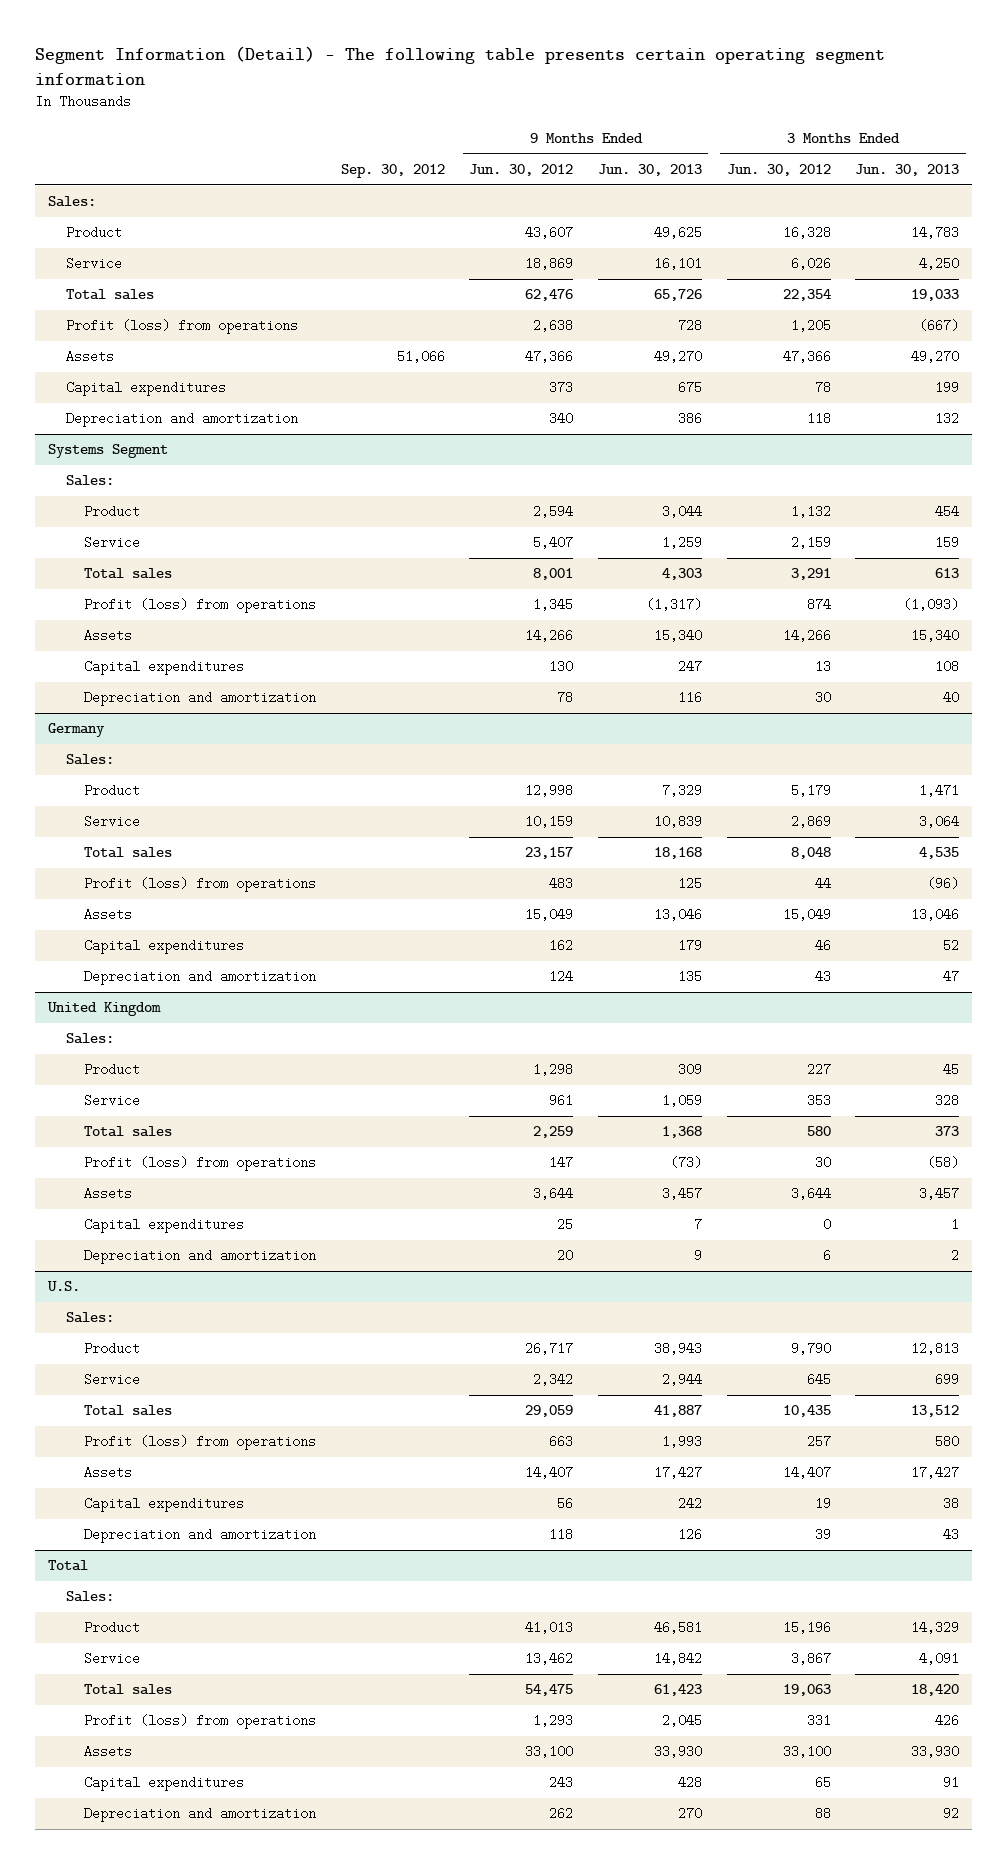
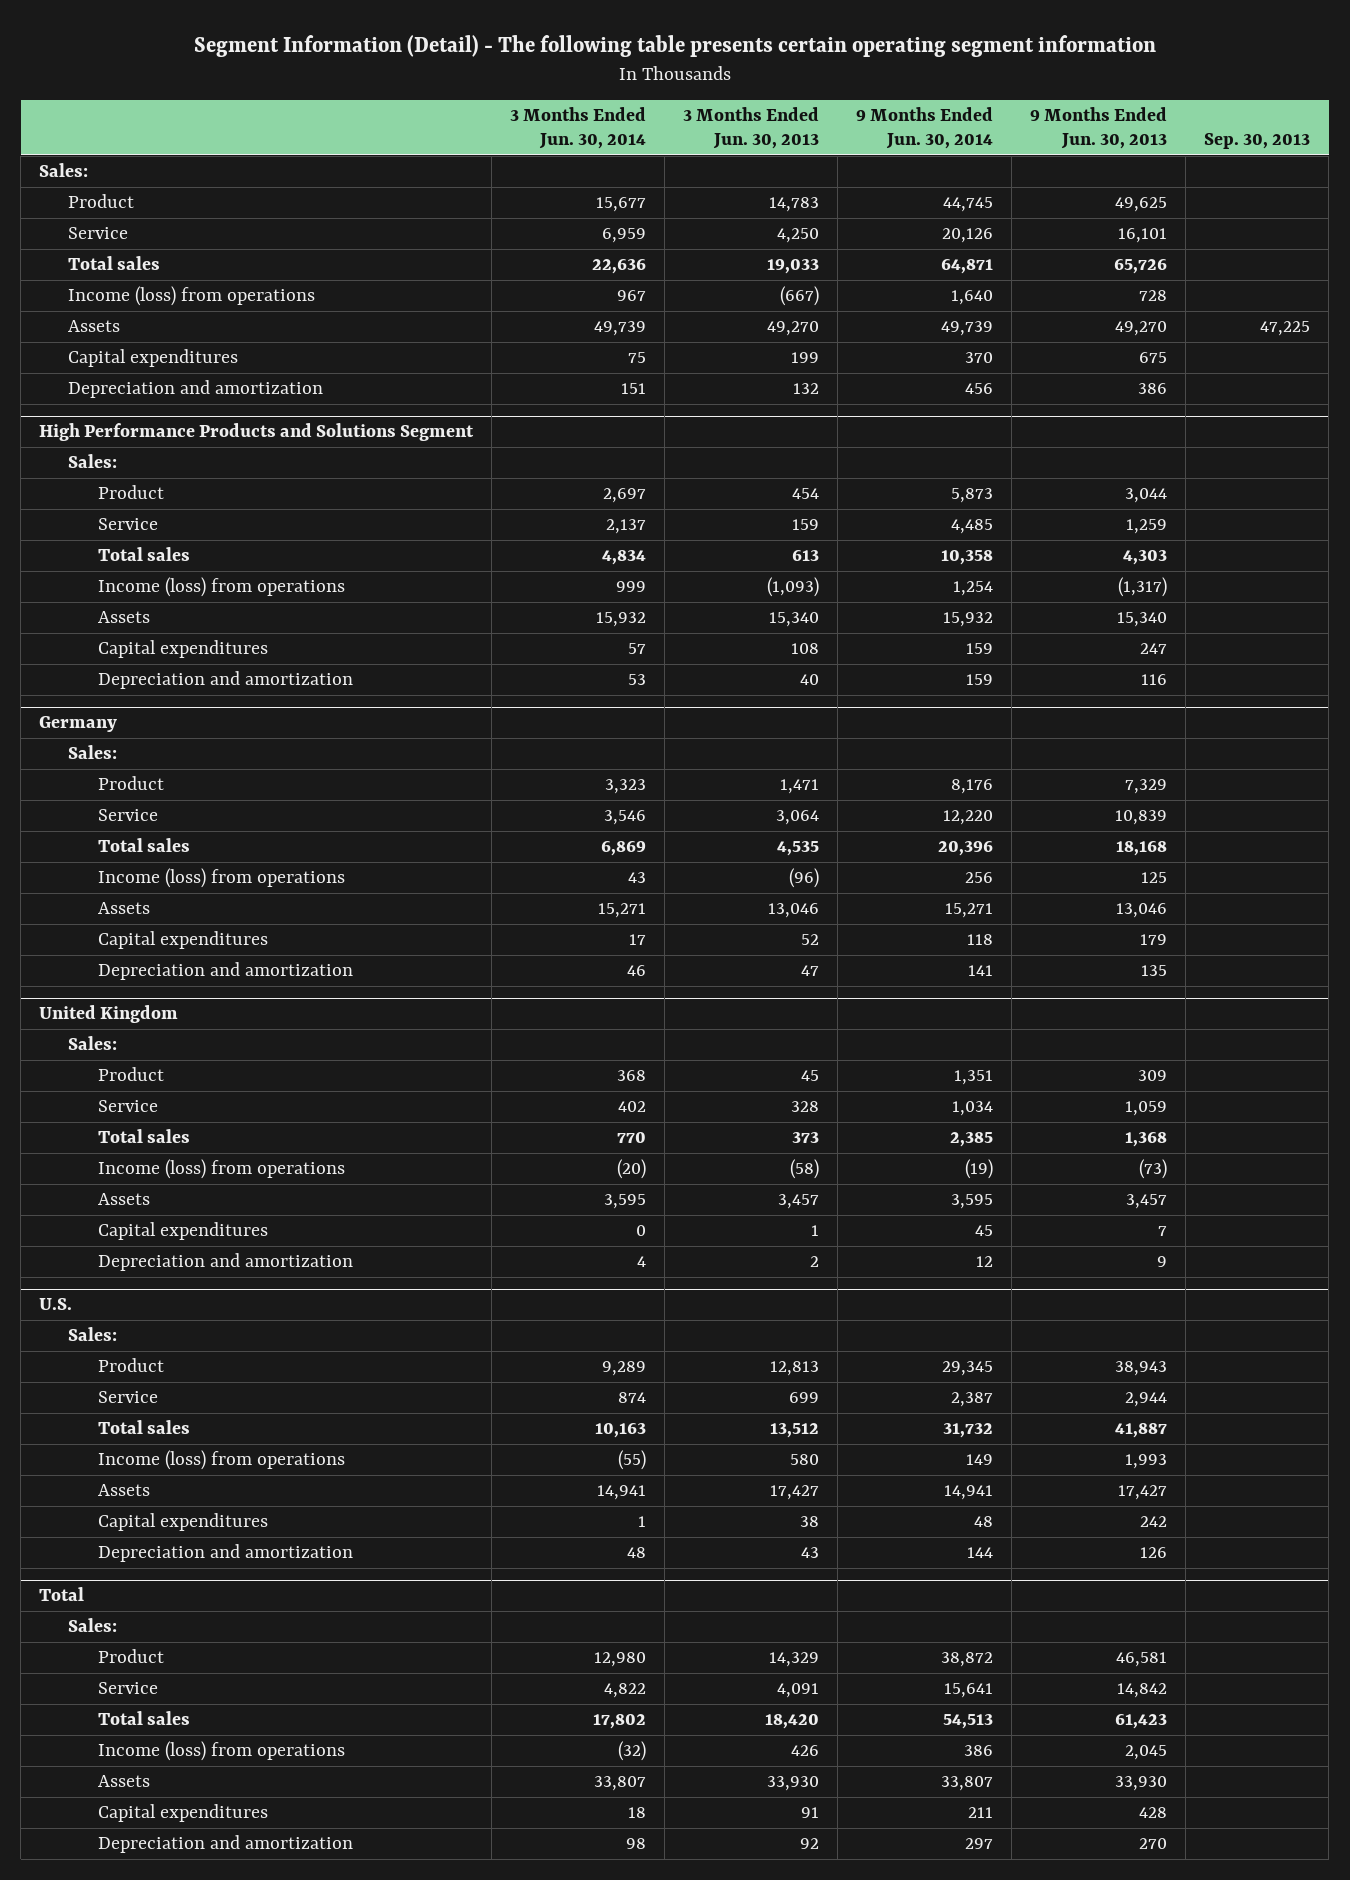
- | Sep. 30, 2012 | 9 Months Ended Jun. 30, 2012 | 9 Months Ended Jun. 30, 2013 | 3 Months Ended Jun. 30, 2012 | 3 Months Ended Jun. 30, 2013
+ | 3 Months Ended Jun. 30, 2014 | 3 Months Ended Jun. 30, 2013 | 9 Months Ended Jun. 30, 2014 | 9 Months Ended Jun. 30, 2013 | Sep. 30, 2013
- Profit (loss) from operations | | 2,638 | 728 | 1,205 | (667)
+ Income (loss) from operations | 967 | (667) | 1,640 | 728 |
- Systems Segment
+ High Performance Products and Solutions Segment
- Profit (loss) from operations | | 1,345 | (1,317) | 874 | (1,093)
+ Income (loss) from operations | 999 | (1,093) | 1,254 | (1,317) |
@ Germany
- Profit (loss) from operations | | 483 | 125 | 44 | (96)
+ Income (loss) from operations | 43 | (96) | 256 | 125 |
@ United Kingdom
- Profit (loss) from operations | | 147 | (73) | 30 | (58)
+ Income (loss) from operations | (20) | (58) | (19) | (73) |
@ U.S.
- Profit (loss) from operations | | 663 | 1,993 | 257 | 580
+ Income (loss) from operations | (55) | 580 | 149 | 1,993 |
@ Total
- Profit (loss) from operations | | 1,293 | 2,045 | 331 | 426
+ Income (loss) from operations | (32) | 426 | 386 | 2,045 |

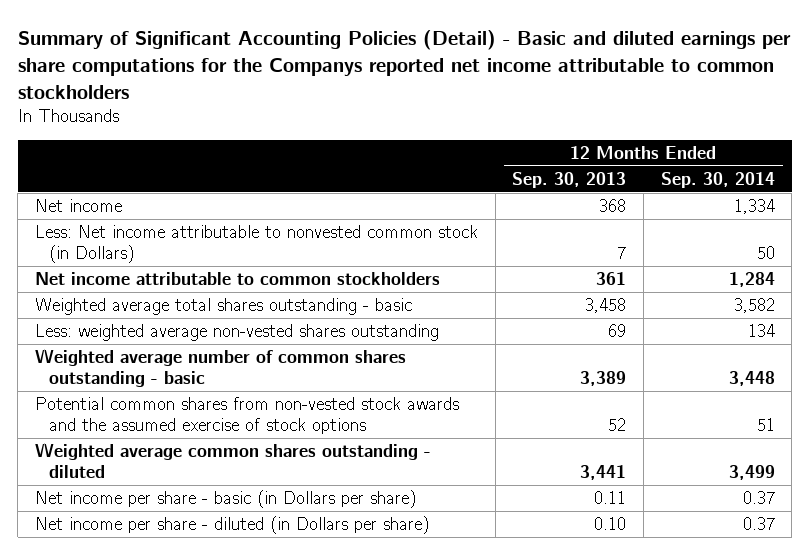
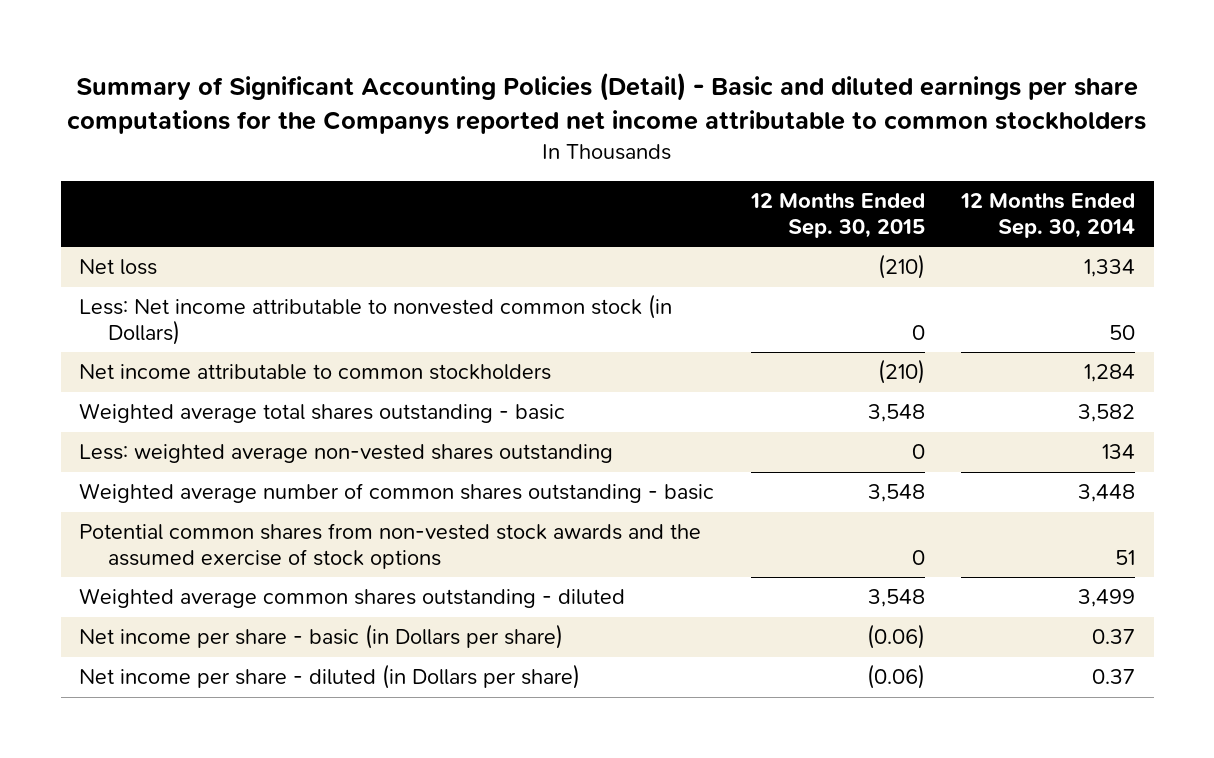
- | 12 Months Ended Sep. 30, 2013 | 12 Months Ended Sep. 30, 2014
+ | 12 Months Ended Sep. 30, 2015 | 12 Months Ended Sep. 30, 2014
- Net income | 368 | 1,334
+ Net loss | (210) | 1,334

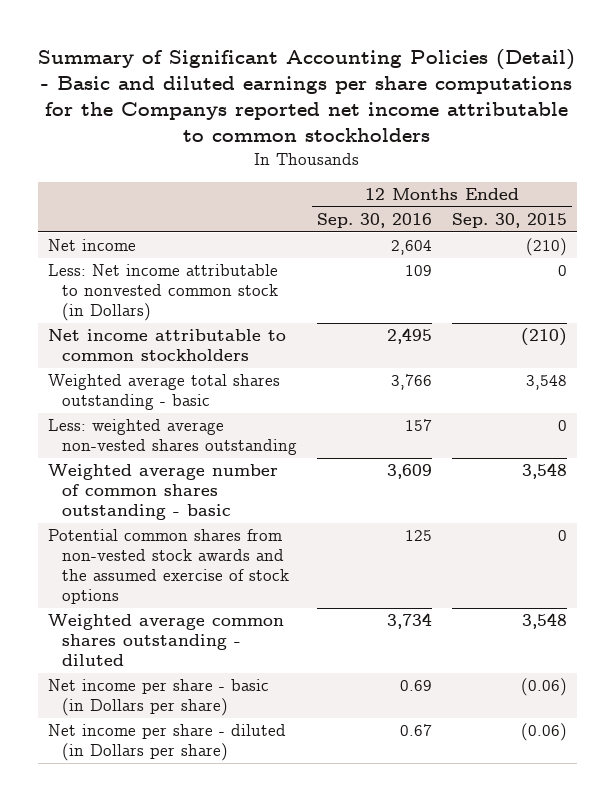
- | 12 Months Ended Sep. 30, 2015 | 12 Months Ended Sep. 30, 2014
+ | 12 Months Ended Sep. 30, 2016 | 12 Months Ended Sep. 30, 2015
- Net loss | (210) | 1,334
+ Net income | 2,604 | (210)

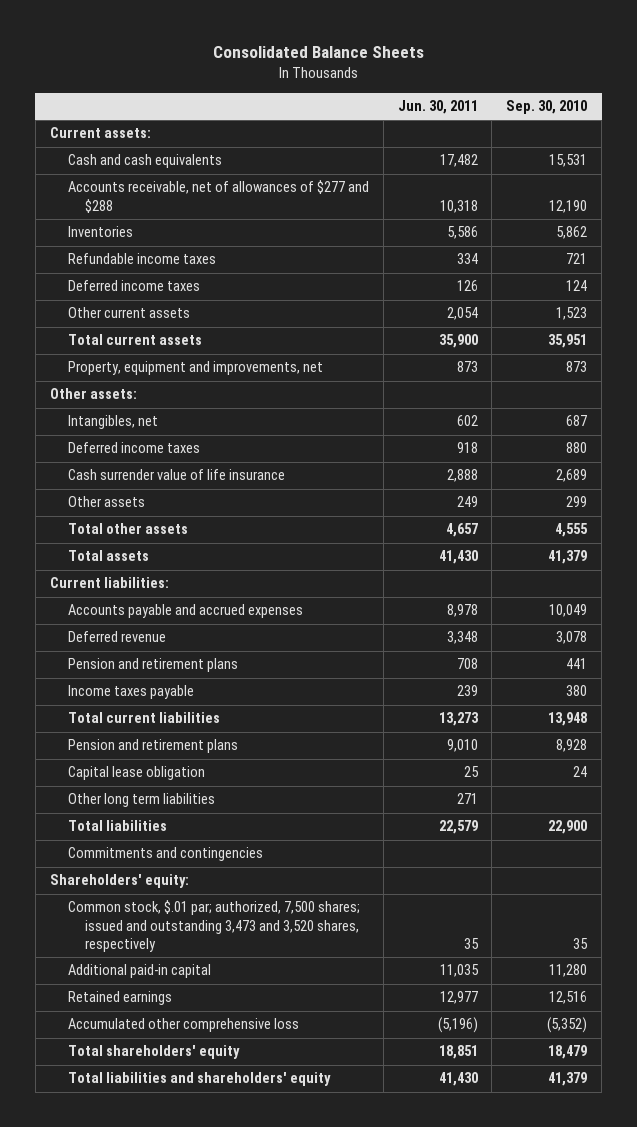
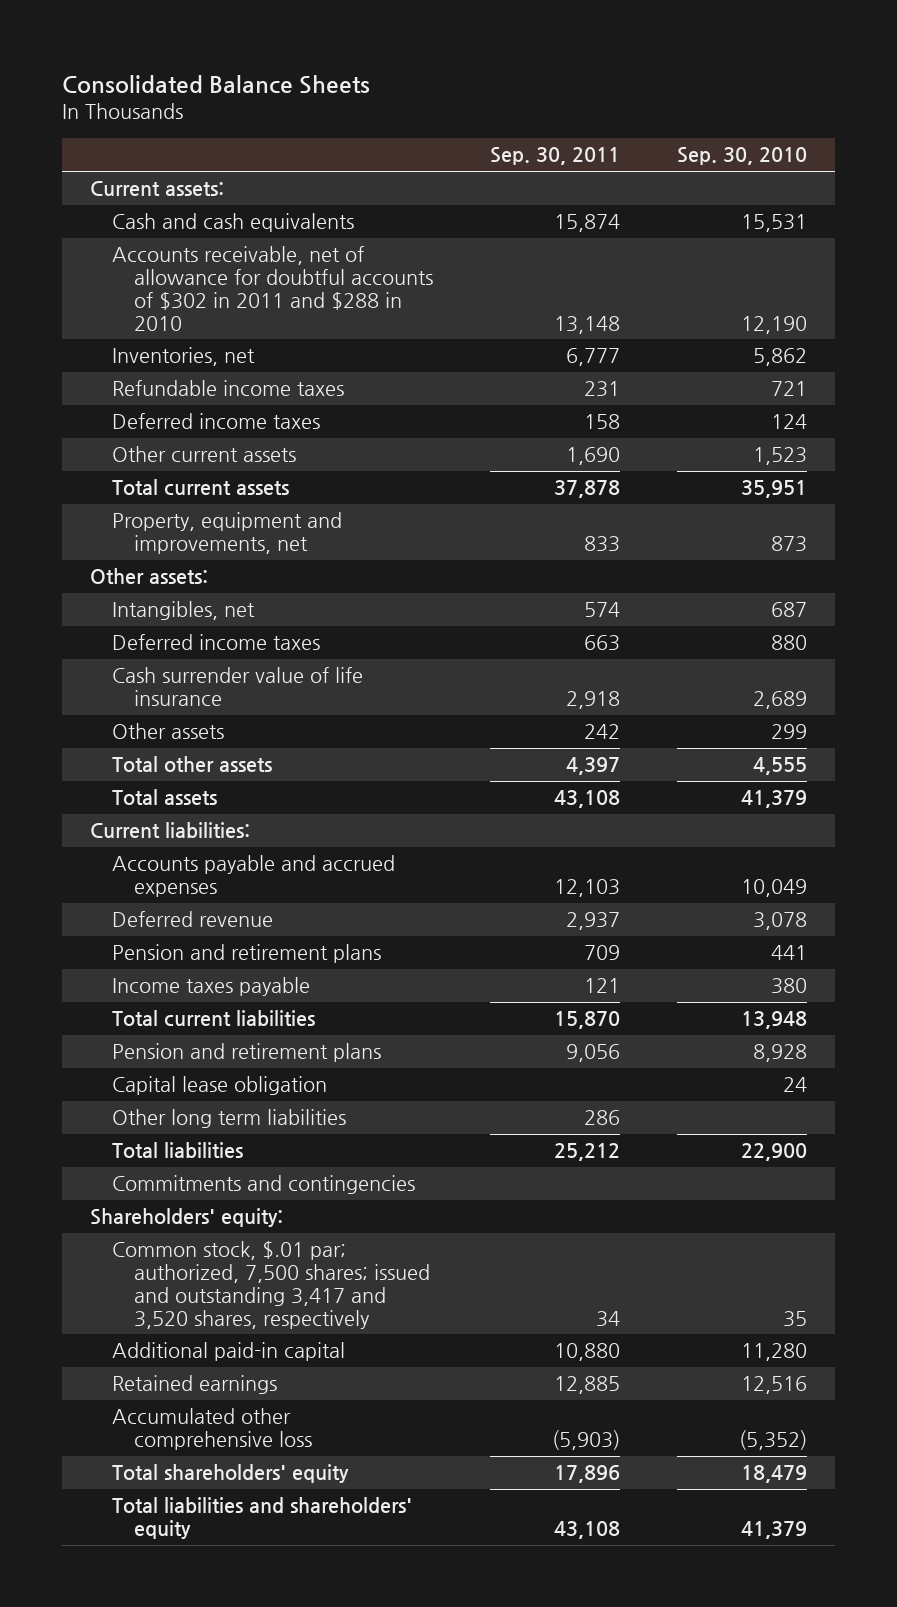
- | Jun. 30, 2011 | Sep. 30, 2010
+ | Sep. 30, 2011 | Sep. 30, 2010
- Accounts receivable, net of allowances of $277 and $288 | 10,318 | 12,190
- Inventories | 5,586 | 5,862
+ Accounts receivable, net of allowance for doubtful accounts of $302 in 2011 and $288 in 2010 | 13,148 | 12,190
+ Inventories, net | 6,777 | 5,862
- Common stock, $.01 par; authorized, 7,500 shares; issued and outstanding 3,473 and 3,520 shares, respectively | 35 | 35
+ Common stock, $.01 par; authorized, 7,500 shares; issued and outstanding 3,417 and 3,520 shares, respectively | 34 | 35

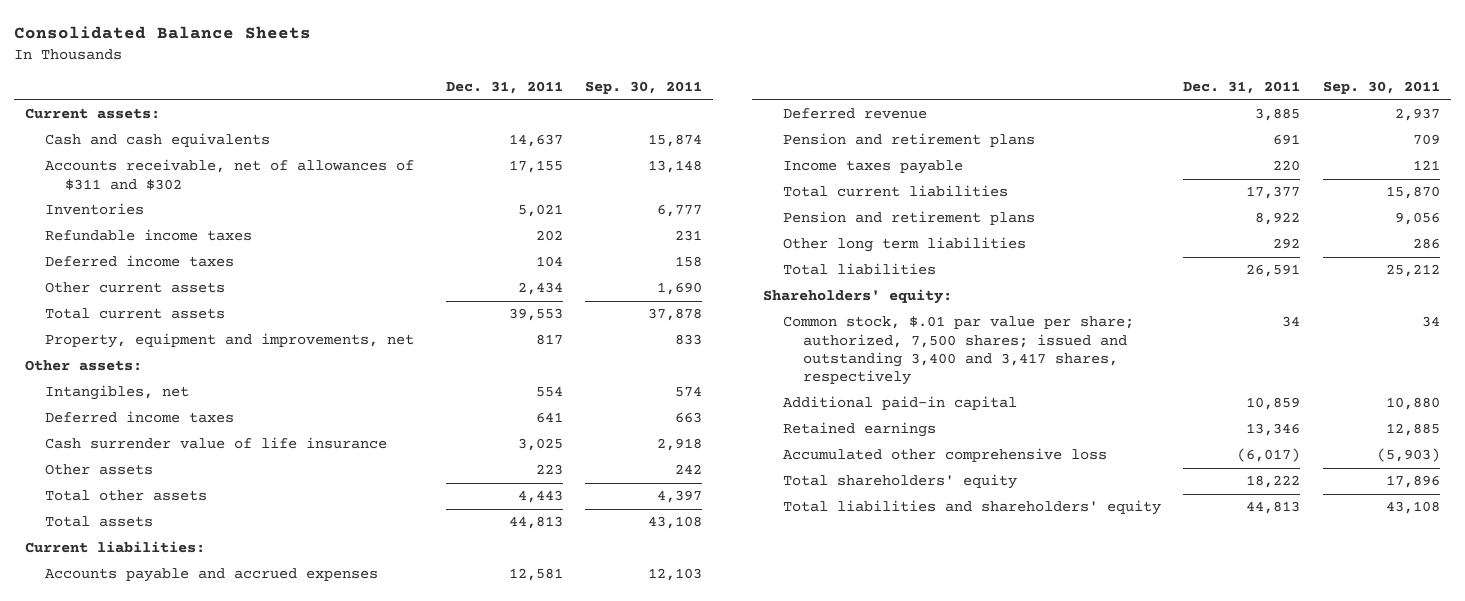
- | Sep. 30, 2011 | Sep. 30, 2010
+ | Dec. 31, 2011 | Sep. 30, 2011
- Accounts receivable, net of allowance for doubtful accounts of $302 in 2011 and $288 in 2010 | 13,148 | 12,190
- Inventories, net | 6,777 | 5,862
+ Accounts receivable, net of allowances of $311 and $302 | 17,155 | 13,148
+ Inventories | 5,021 | 6,777
- Capital lease obligation | | 24
- Commitments and contingencies
- Common stock, $.01 par; authorized, 7,500 shares; issued and outstanding 3,417 and 3,520 shares, respectively | 34 | 35
+ Common stock, $.01 par value per share; authorized, 7,500 shares; issued and outstanding 3,400 and 3,417 shares, respectively | 34 | 34

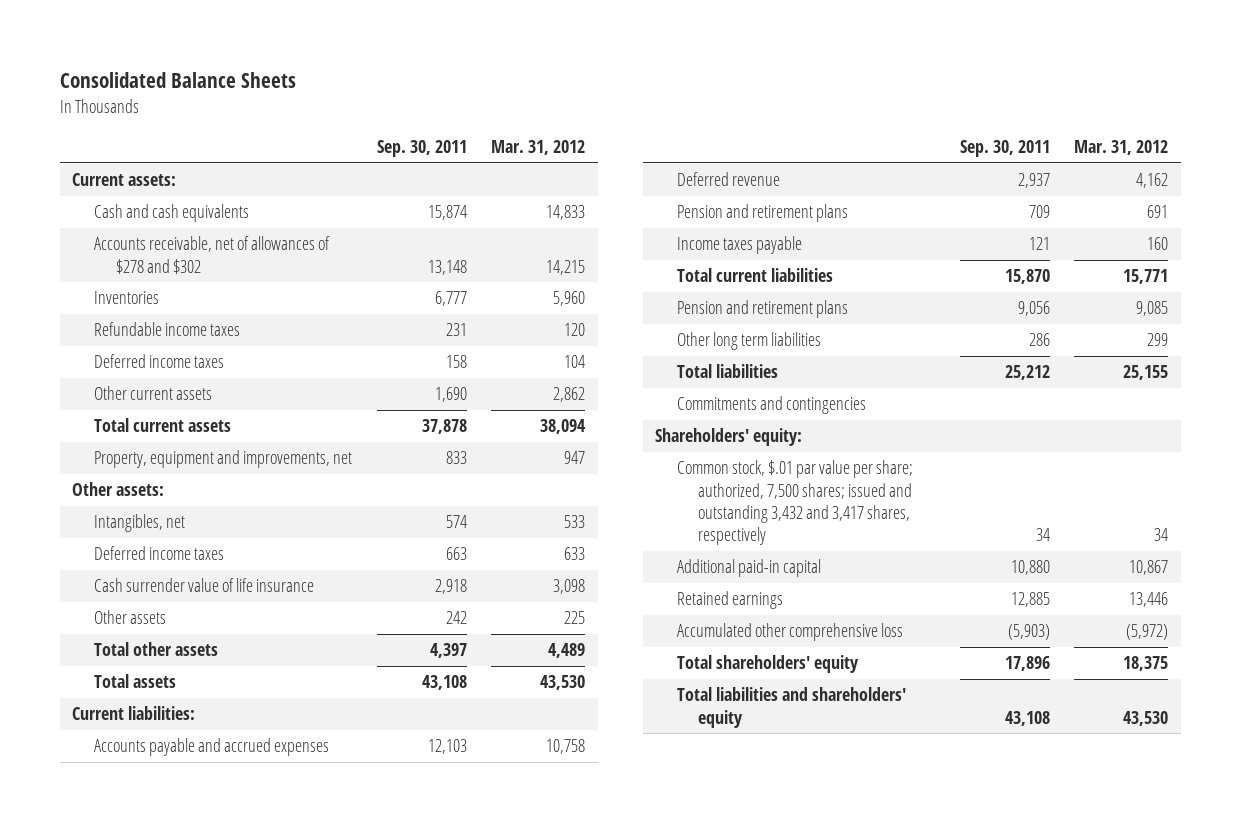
- | Dec. 31, 2011 | Sep. 30, 2011
+ | Sep. 30, 2011 | Mar. 31, 2012
- Accounts receivable, net of allowances of $311 and $302 | 17,155 | 13,148
+ Accounts receivable, net of allowances of $278 and $302 | 13,148 | 14,215
+ Commitments and contingencies
- Common stock, $.01 par value per share; authorized, 7,500 shares; issued and outstanding 3,400 and 3,417 shares, respectively | 34 | 34
+ Common stock, $.01 par value per share; authorized, 7,500 shares; issued and outstanding 3,432 and 3,417 shares, respectively | 34 | 34

